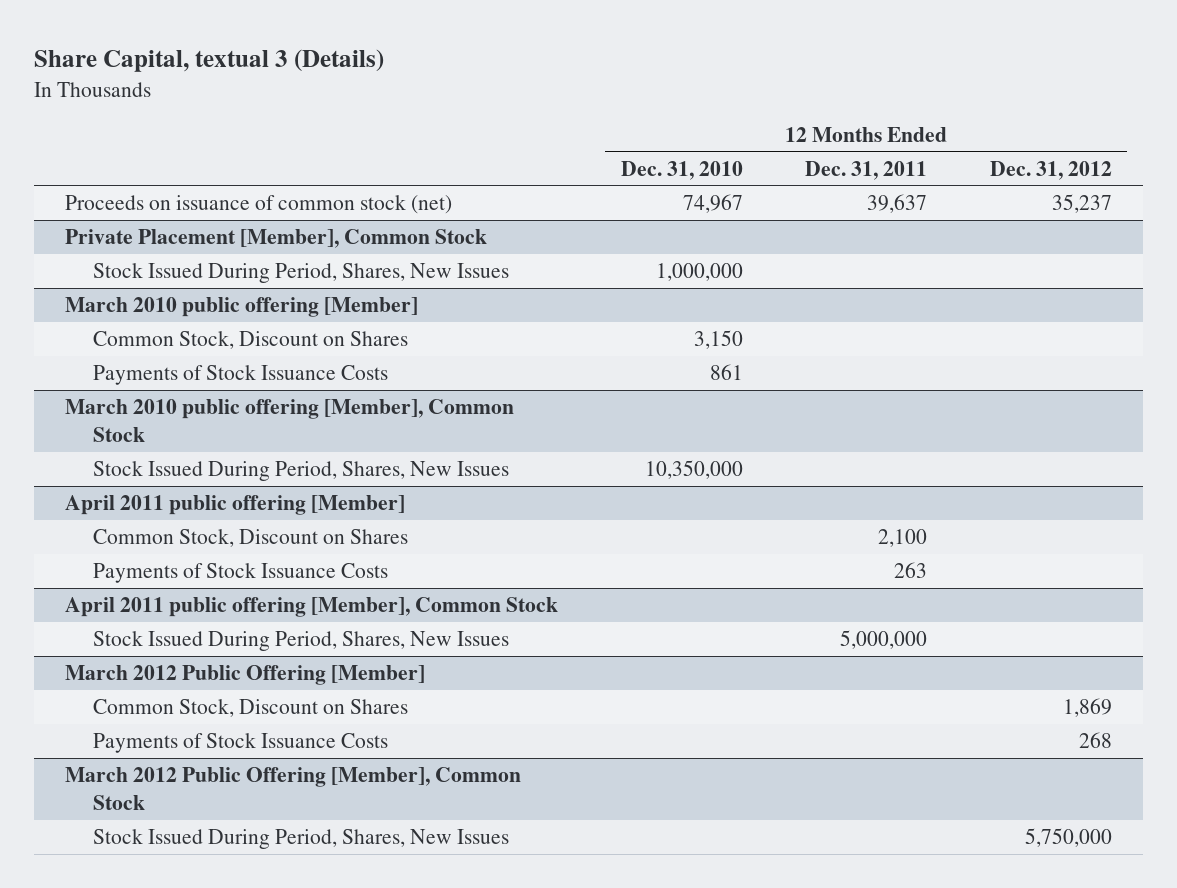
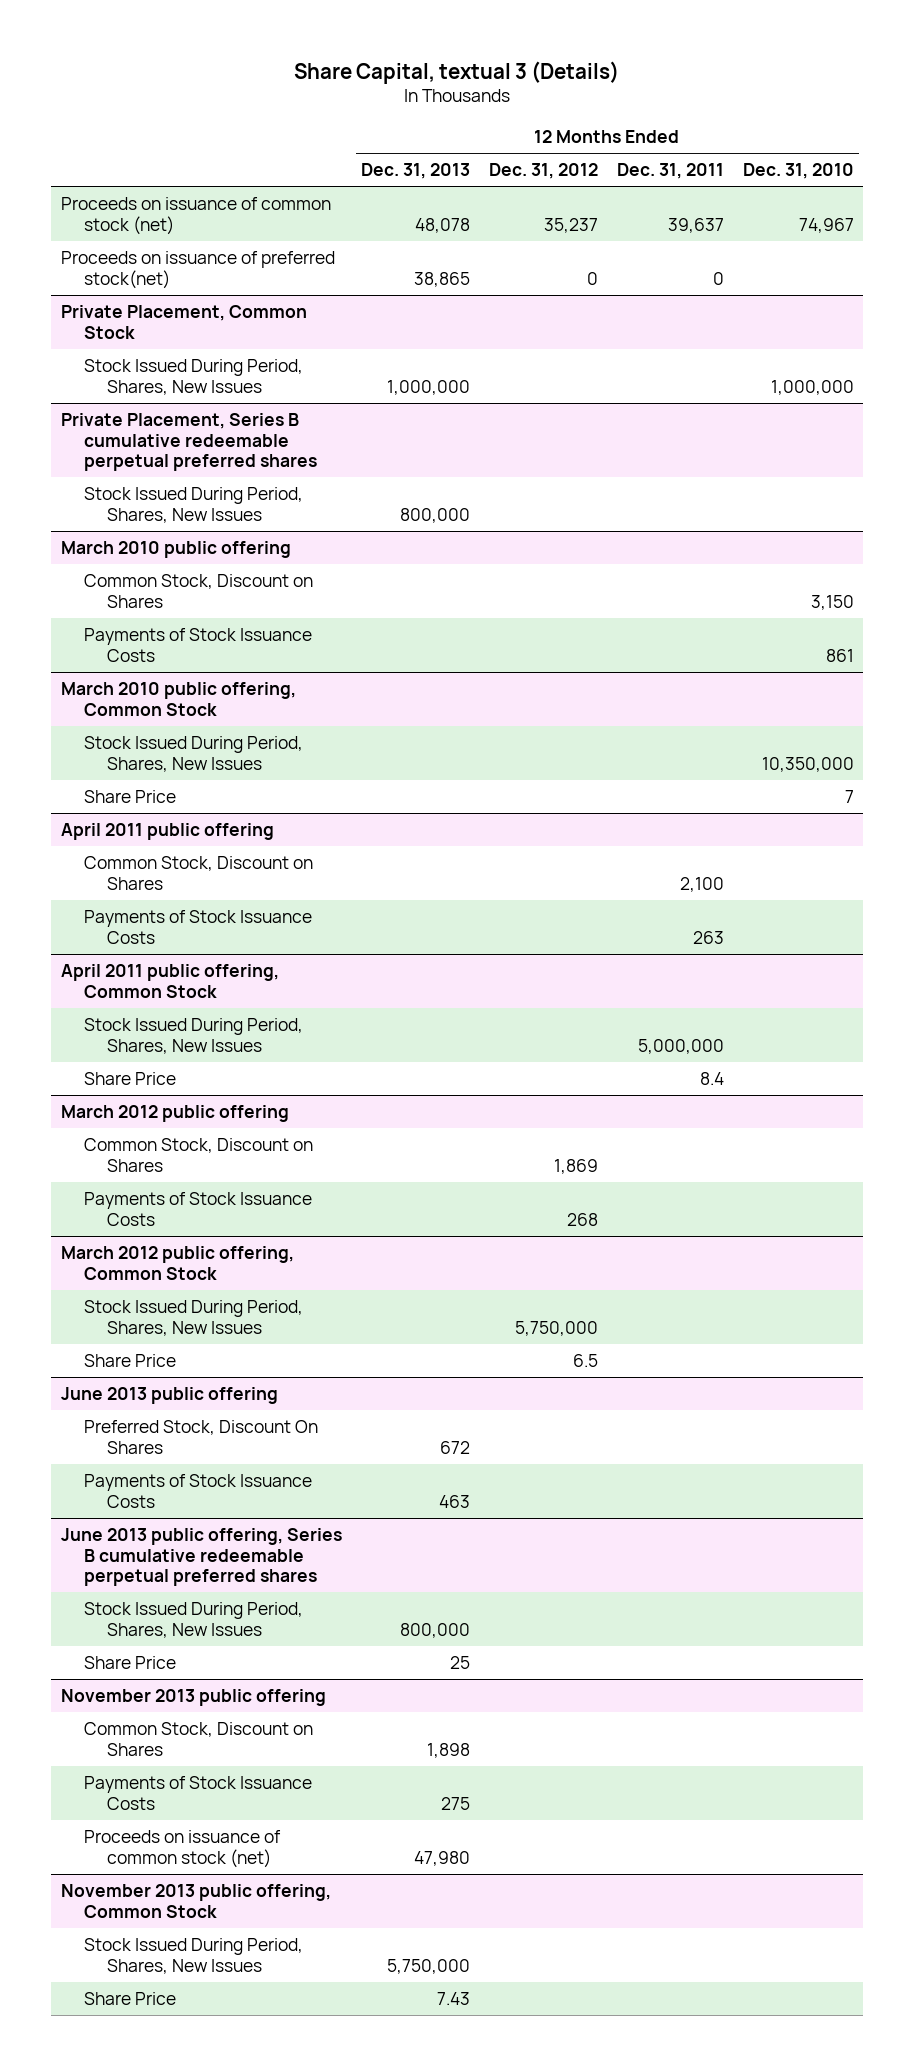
- | 12 Months Ended Dec. 31, 2010 | 12 Months Ended Dec. 31, 2011 | 12 Months Ended Dec. 31, 2012
+ | 12 Months Ended Dec. 31, 2013 | 12 Months Ended Dec. 31, 2012 | 12 Months Ended Dec. 31, 2011 | 12 Months Ended Dec. 31, 2010
- Private Placement [Member], Common Stock
+ Proceeds on issuance of preferred stock(net) | 38,865 | 0 | 0 |
+ Private Placement, Common Stock
- March 2010 public offering [Member]
+ Private Placement, Series B cumulative redeemable perpetual preferred shares
+ Stock Issued During Period, Shares, New Issues | 800,000 | | |
+ March 2010 public offering
- March 2010 public offering [Member], Common Stock
+ March 2010 public offering, Common Stock
- April 2011 public offering [Member]
+ Share Price | | | | 7
+ April 2011 public offering
- April 2011 public offering [Member], Common Stock
+ April 2011 public offering, Common Stock
- March 2012 Public Offering [Member]
+ Share Price | | | 8.4 |
+ March 2012 public offering
- March 2012 Public Offering [Member], Common Stock
+ March 2012 public offering, Common Stock
+ Share Price | | 6.5 | |
+ June 2013 public offering
+ Preferred Stock, Discount On Shares | 672 | | |
+ Payments of Stock Issuance Costs | 463 | | |
+ June 2013 public offering, Series B cumulative redeemable perpetual preferred shares
+ Stock Issued During Period, Shares, New Issues | 800,000 | | |
+ Share Price | 25 | | |
+ November 2013 public offering
+ Common Stock, Discount on Shares | 1,898 | | |
+ Payments of Stock Issuance Costs | 275 | | |
+ Proceeds on issuance of common stock (net) | 47,980 | | |
+ November 2013 public offering, Common Stock
+ Stock Issued During Period, Shares, New Issues | 5,750,000 | | |
+ Share Price | 7.43 | | |

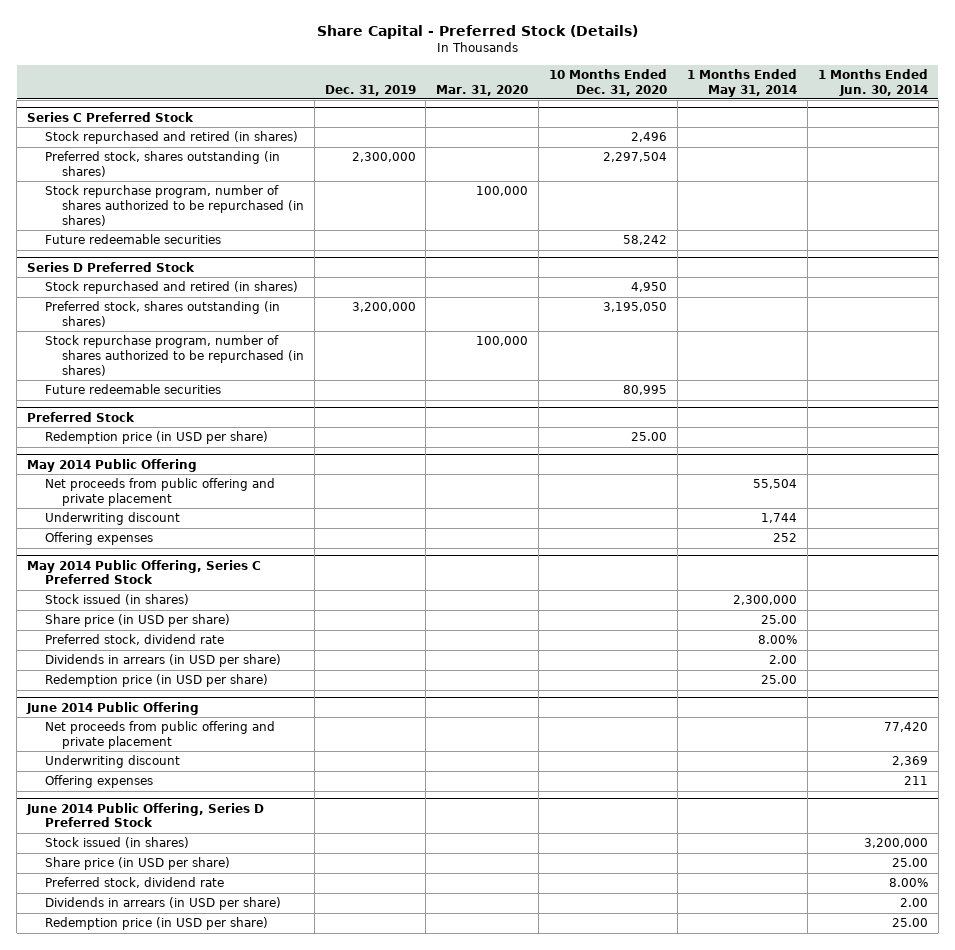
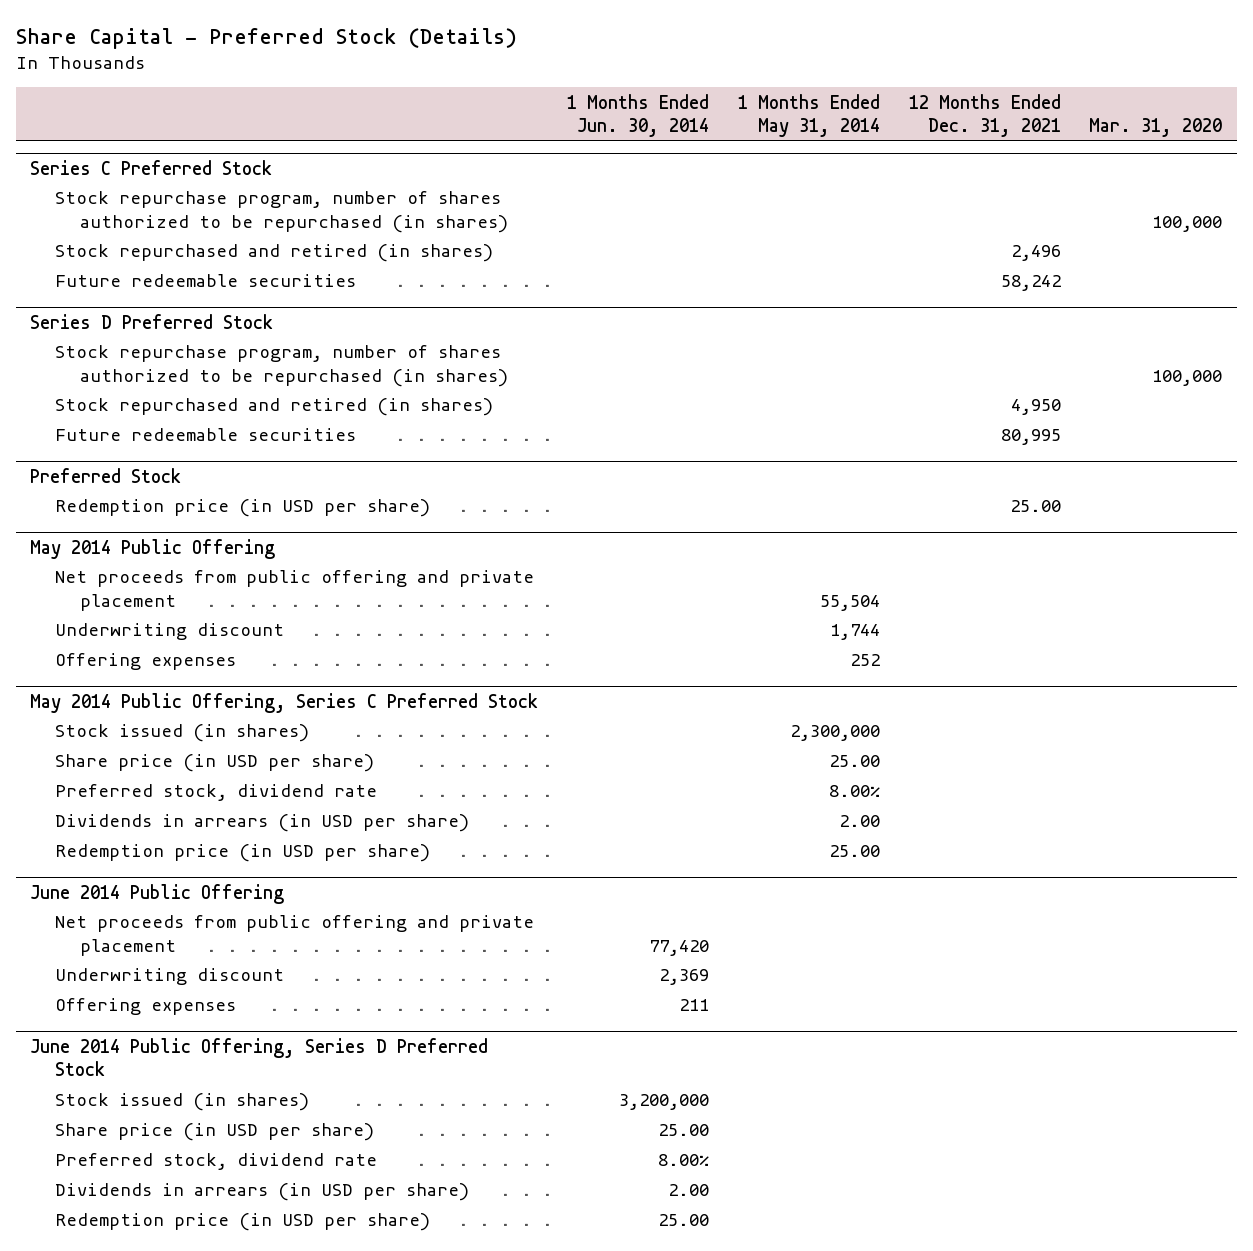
- | Dec. 31, 2019 | Mar. 31, 2020 | 10 Months Ended Dec. 31, 2020 | 1 Months Ended May 31, 2014 | 1 Months Ended Jun. 30, 2014
+ | 1 Months Ended Jun. 30, 2014 | 1 Months Ended May 31, 2014 | 12 Months Ended Dec. 31, 2021 | Mar. 31, 2020
@ Series C Preferred Stock
- Preferred stock, shares outstanding (in shares) | 2,300,000 | | 2,297,504 | |
moved down: Stock repurchased and retired (in shares) | | | 2,496 |
@ Series D Preferred Stock
- Preferred stock, shares outstanding (in shares) | 3,200,000 | | 3,195,050 | |
moved down: Stock repurchased and retired (in shares) | | | 4,950 |

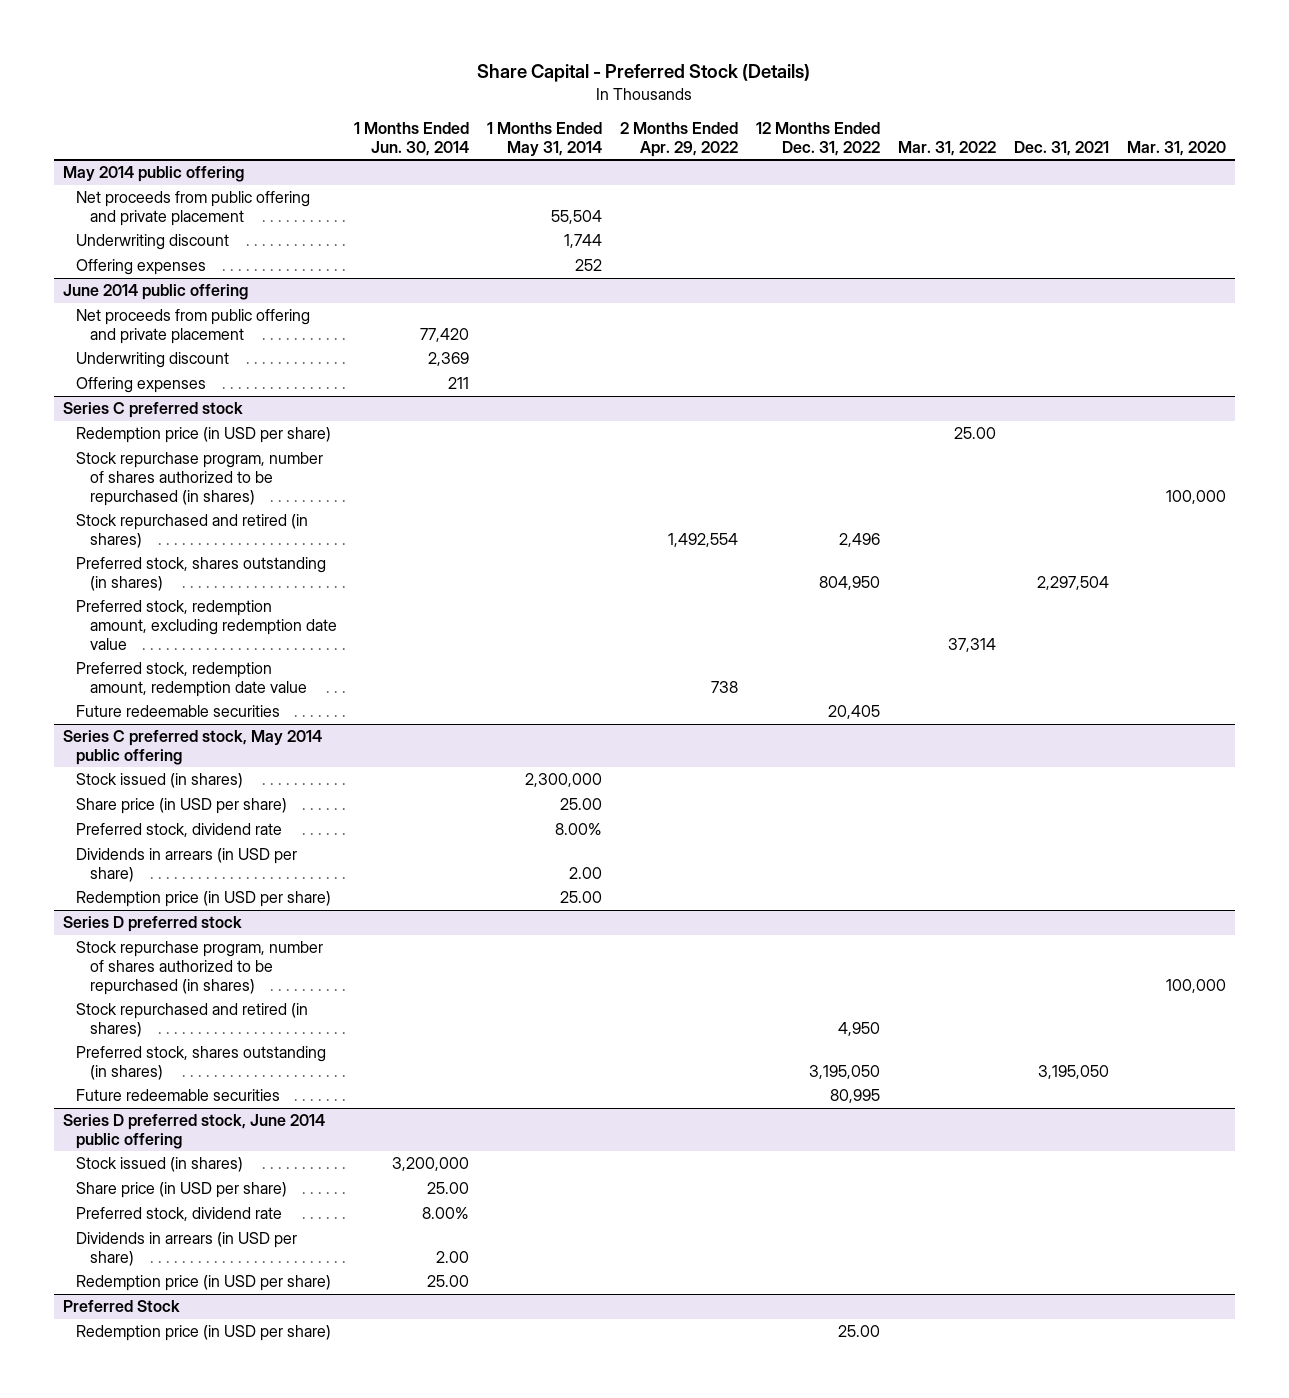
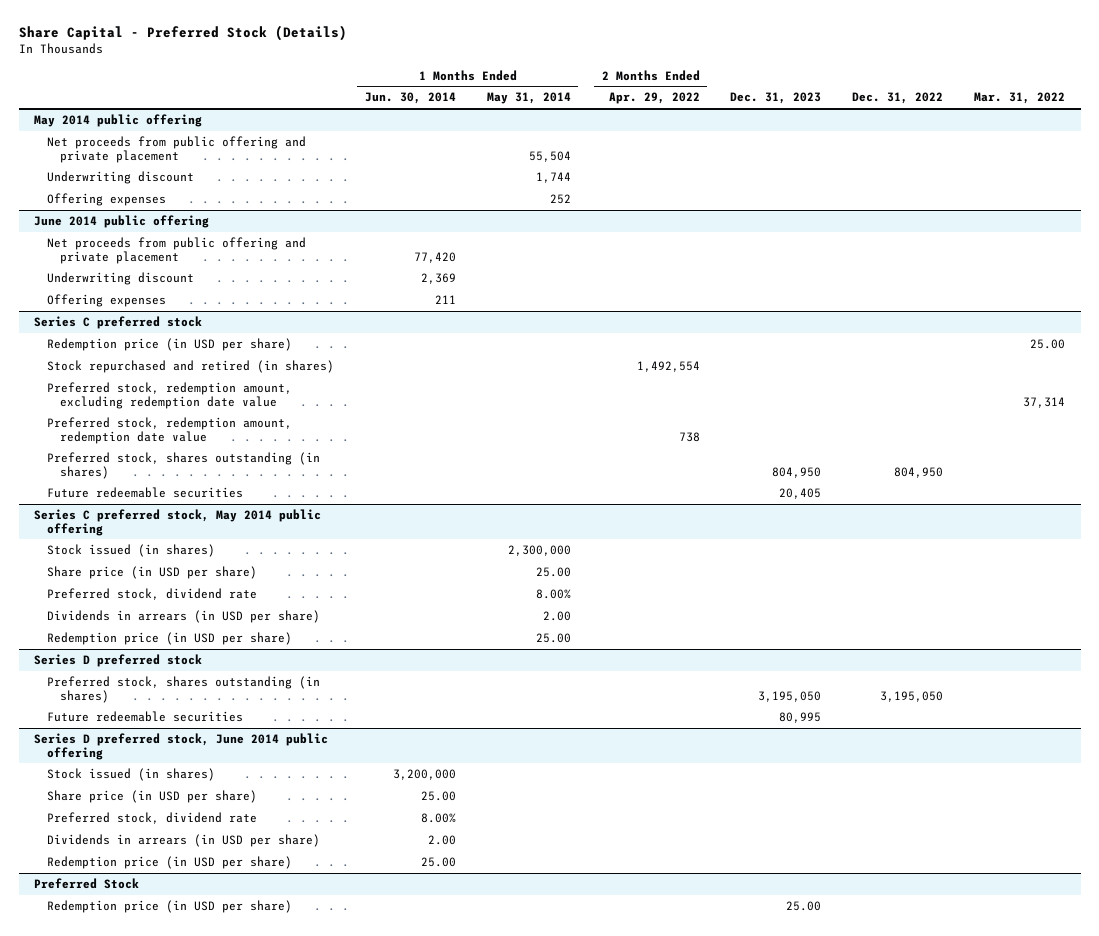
- | 1 Months Ended Jun. 30, 2014 | 1 Months Ended May 31, 2014 | 2 Months Ended Apr. 29, 2022 | 12 Months Ended Dec. 31, 2022 | Mar. 31, 2022 | Dec. 31, 2021 | Mar. 31, 2020
+ | 1 Months Ended Jun. 30, 2014 | 1 Months Ended May 31, 2014 | 2 Months Ended Apr. 29, 2022 | Dec. 31, 2023 | Dec. 31, 2022 | Mar. 31, 2022
@ Series C preferred stock
- Stock repurchase program, number of shares authorized to be repurchased (in shares) | | | | | | | 100,000
moved down: Preferred stock, shares outstanding (in shares) | | | | 804,950 | 804,950 |
@ Series D preferred stock
- Stock repurchase program, number of shares authorized to be repurchased (in shares) | | | | | | | 100,000
- Stock repurchased and retired (in shares) | | | | 4,950 | | |

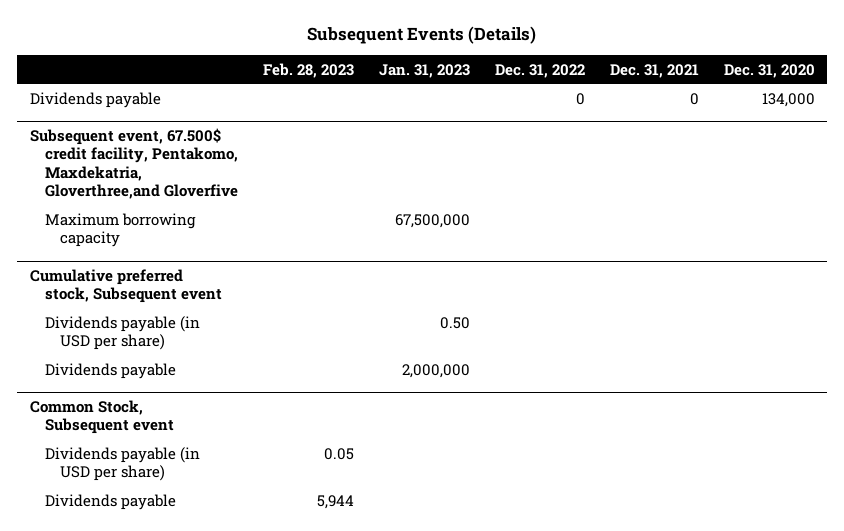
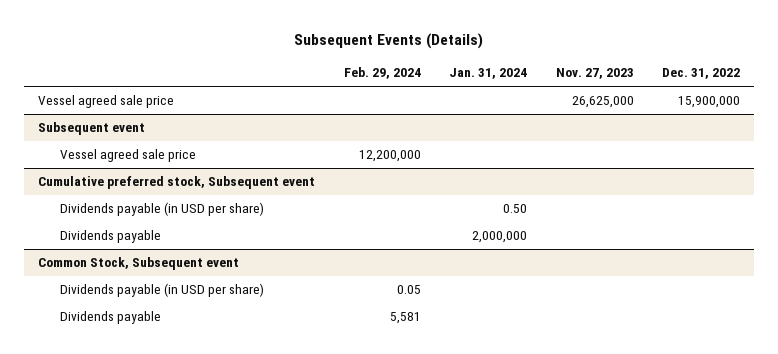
- | Feb. 28, 2023 | Jan. 31, 2023 | Dec. 31, 2022 | Dec. 31, 2021 | Dec. 31, 2020
+ | Feb. 29, 2024 | Jan. 31, 2024 | Nov. 27, 2023 | Dec. 31, 2022
- Dividends payable | | | 0 | 0 | 134,000
- Subsequent event, 67.500$ credit facility, Pentakomo, Maxdekatria, Gloverthree,and Gloverfive
- Maximum borrowing capacity | | 67,500,000 | | |
+ Vessel agreed sale price | | | 26,625,000 | 15,900,000
+ Subsequent event
+ Vessel agreed sale price | 12,200,000 | | |

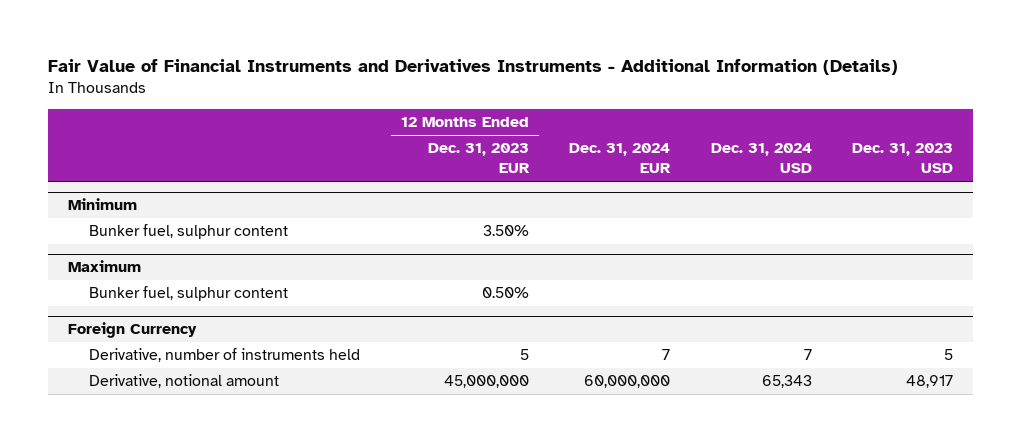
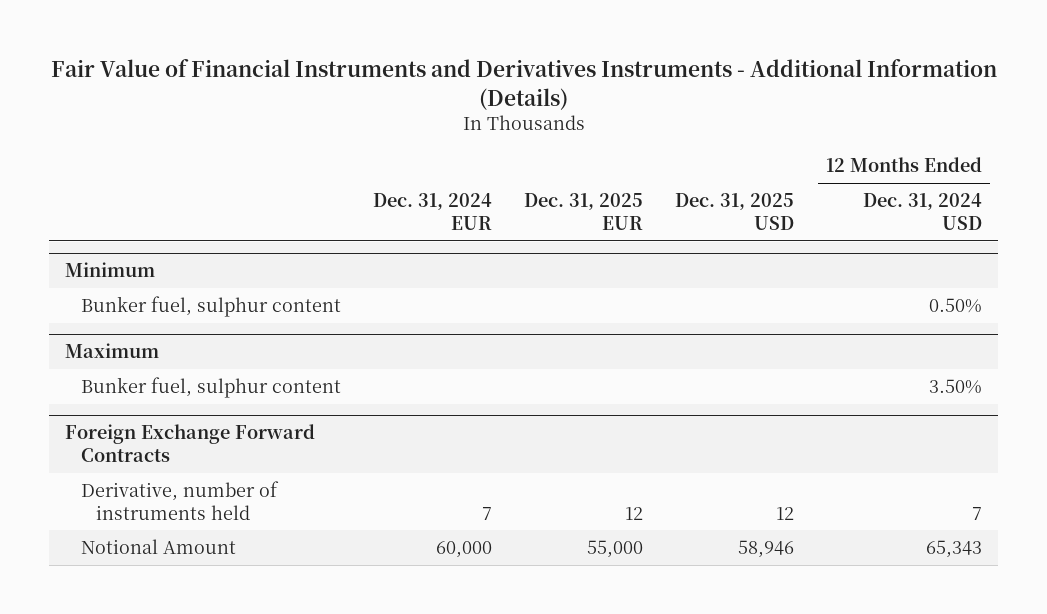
- | 12 Months Ended Dec. 31, 2023 EUR | Dec. 31, 2024 EUR | Dec. 31, 2024 USD | Dec. 31, 2023 USD
+ | Dec. 31, 2024 EUR | Dec. 31, 2025 EUR | Dec. 31, 2025 USD | 12 Months Ended Dec. 31, 2024 USD
- Foreign Currency
+ Foreign Exchange Forward Contracts
- Derivative, notional amount | 45,000,000 | 60,000,000 | 65,343 | 48,917
+ Notional Amount | 60,000 | 55,000 | 58,946 | 65,343

